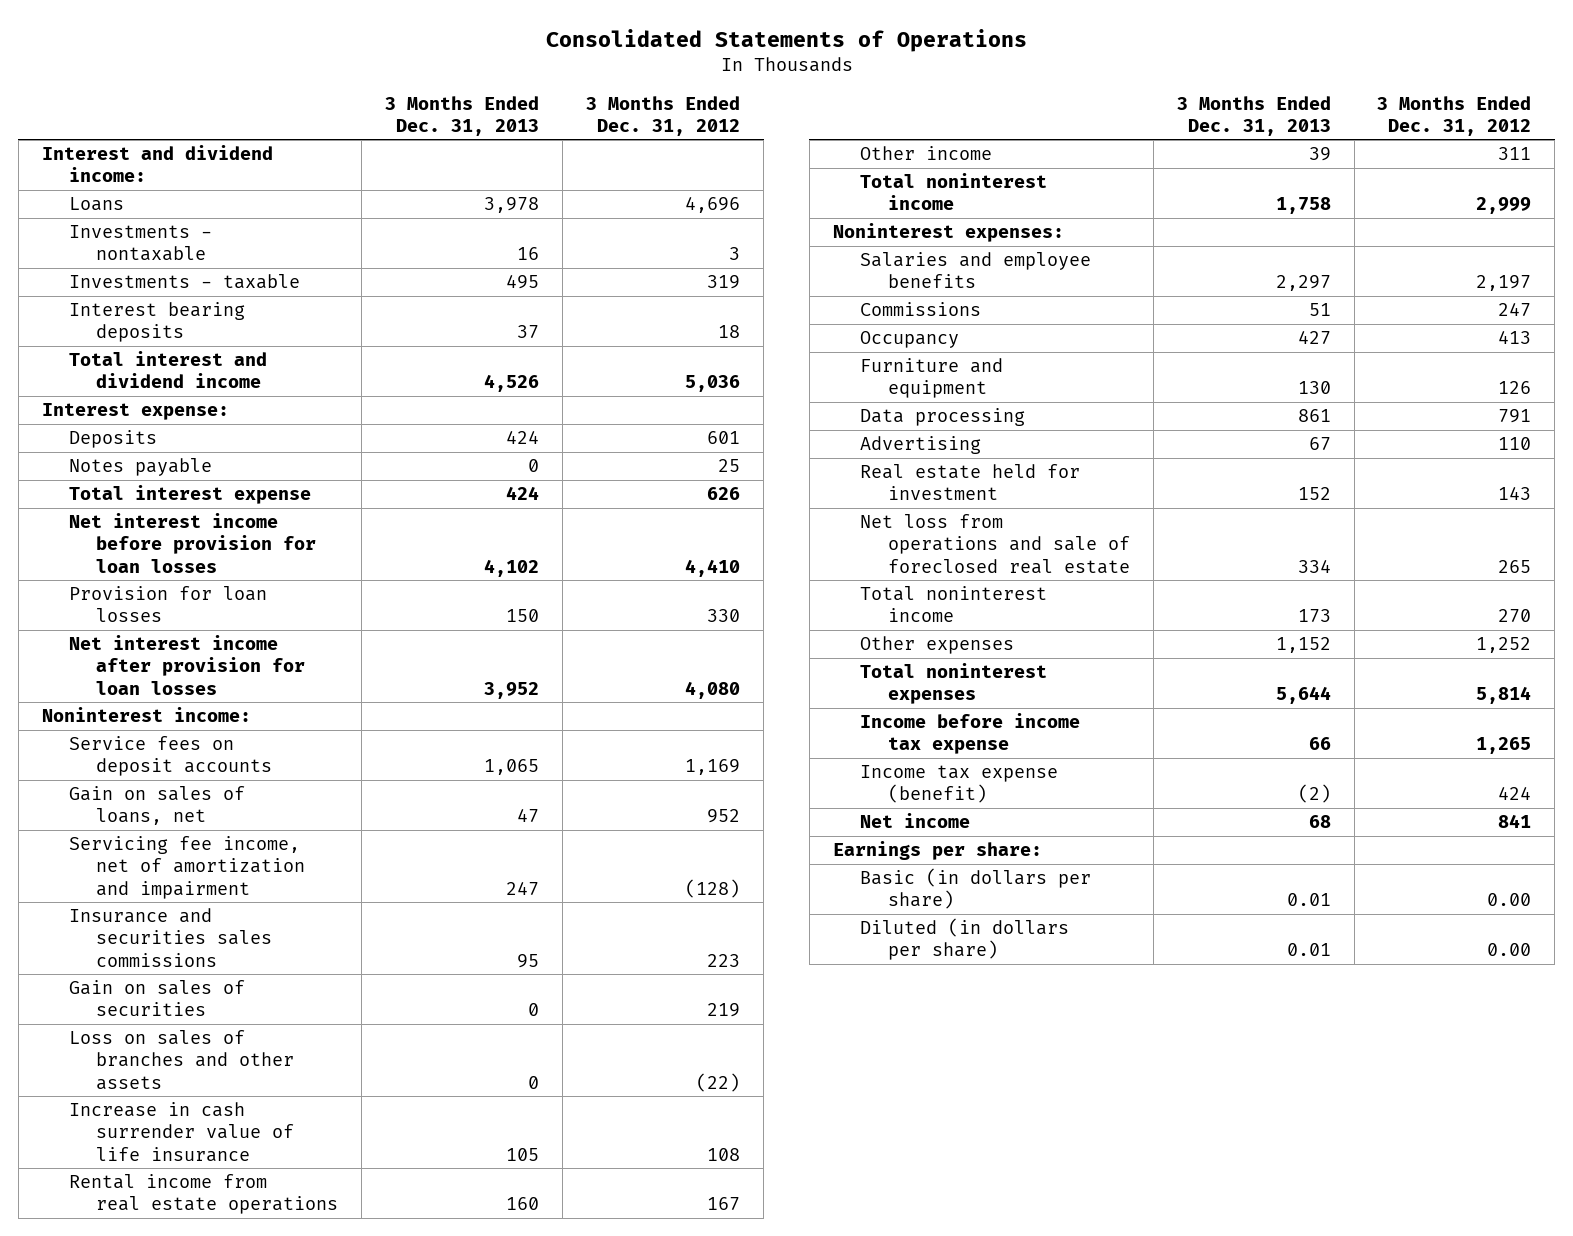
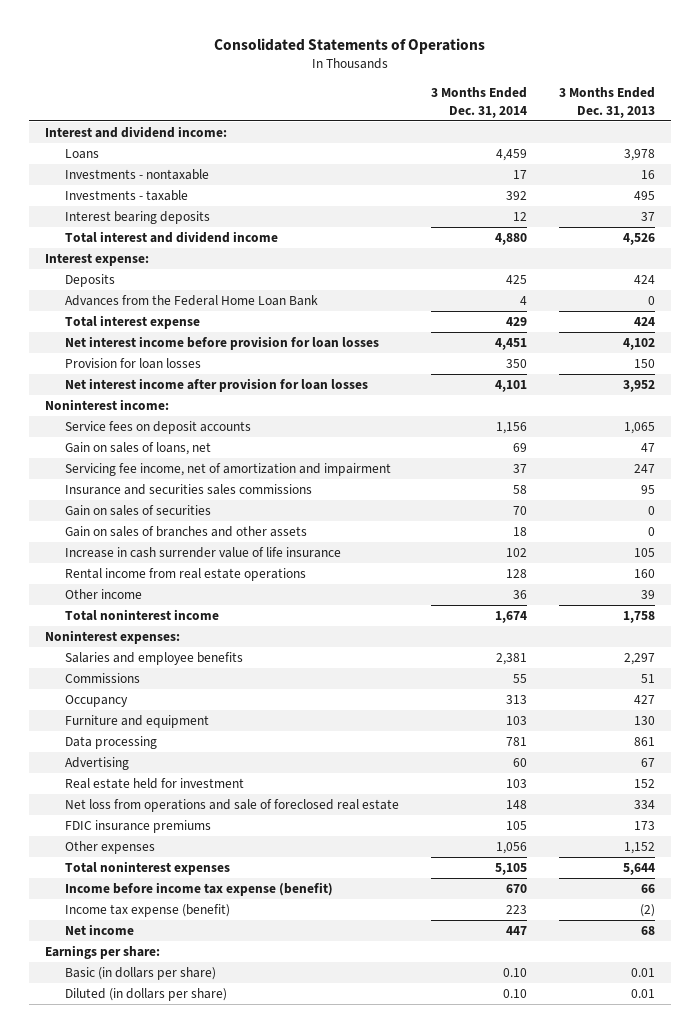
- | 3 Months Ended Dec. 31, 2013 | 3 Months Ended Dec. 31, 2012
+ | 3 Months Ended Dec. 31, 2014 | 3 Months Ended Dec. 31, 2013
- Notes payable | 0 | 25
+ Advances from the Federal Home Loan Bank | 4 | 0
- Loss on sales of branches and other assets | 0 | (22)
+ Gain on sales of branches and other assets | 18 | 0
- Total noninterest income | 173 | 270
+ FDIC insurance premiums | 105 | 173
- Income before income tax expense | 66 | 1,265
+ Income before income tax expense (benefit) | 670 | 66

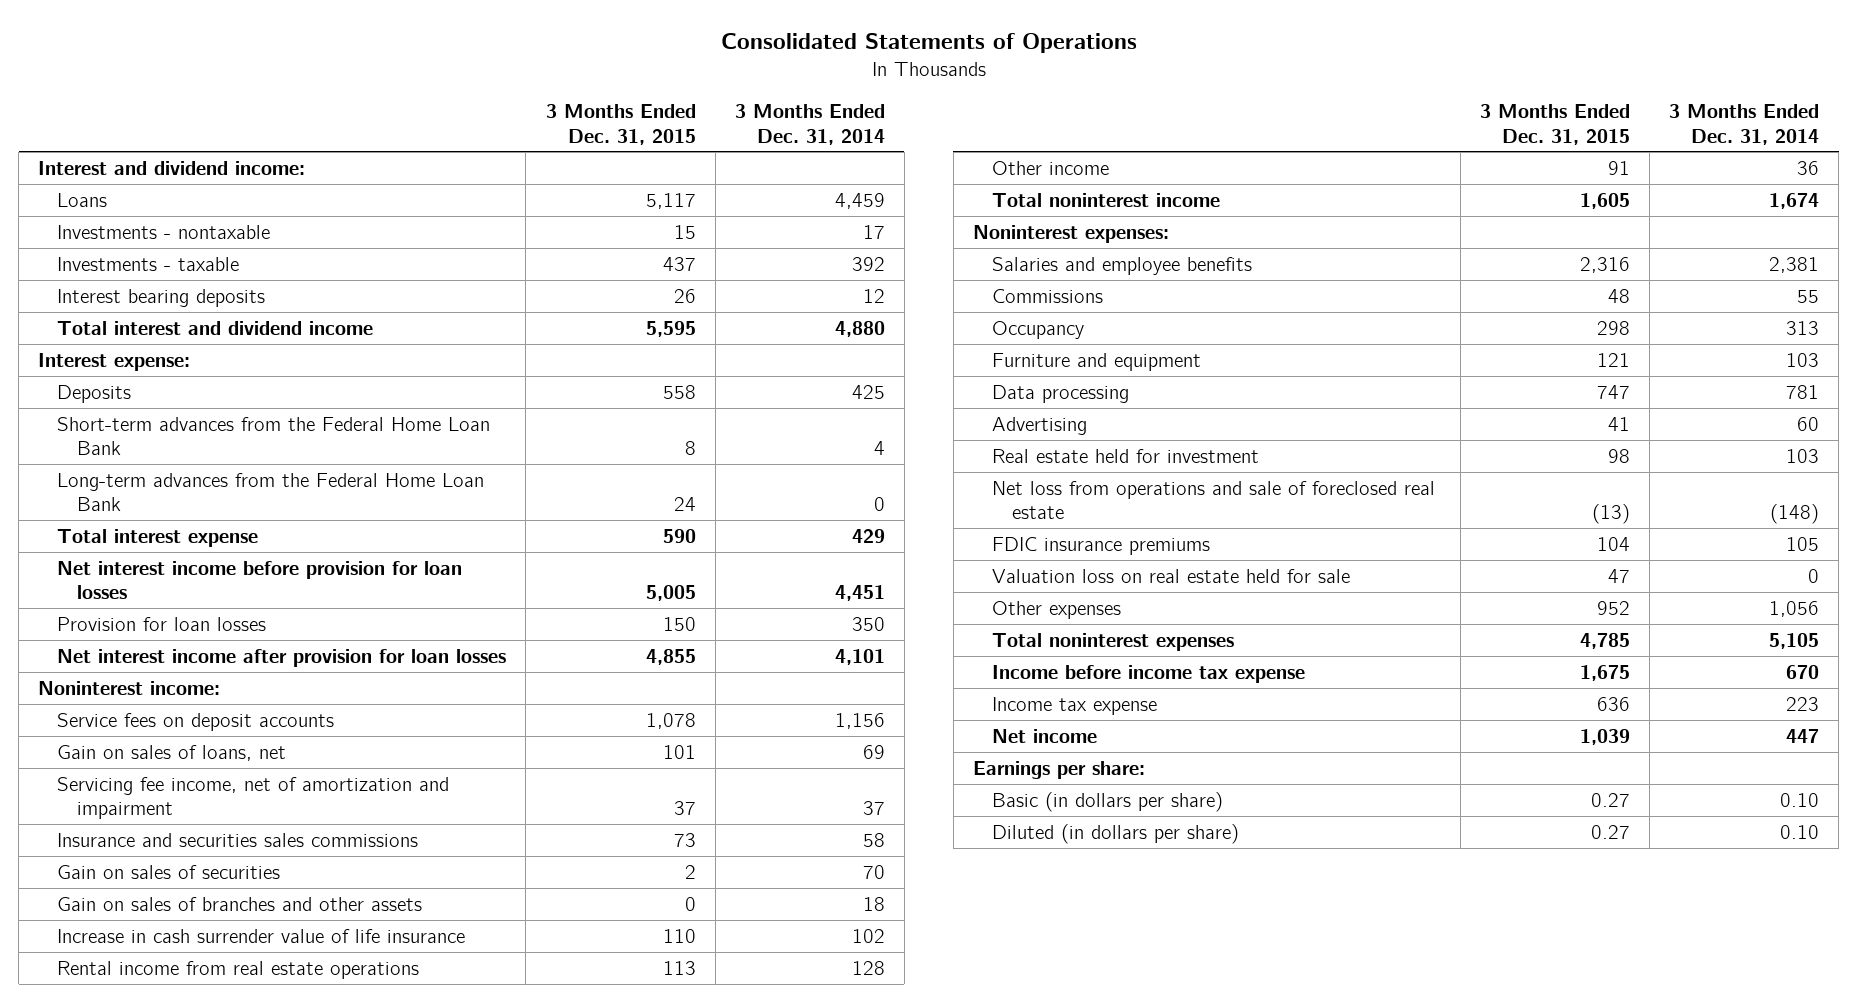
- | 3 Months Ended Dec. 31, 2014 | 3 Months Ended Dec. 31, 2013
+ | 3 Months Ended Dec. 31, 2015 | 3 Months Ended Dec. 31, 2014
- Advances from the Federal Home Loan Bank | 4 | 0
+ Short-term advances from the Federal Home Loan Bank | 8 | 4
+ Long-term advances from the Federal Home Loan Bank | 24 | 0
- Net loss from operations and sale of foreclosed real estate | 148 | 334
+ Net loss from operations and sale of foreclosed real estate | (13) | (148)
+ Valuation loss on real estate held for sale | 47 | 0
- Income before income tax expense (benefit) | 670 | 66
- Income tax expense (benefit) | 223 | (2)
+ Income before income tax expense | 1,675 | 670
+ Income tax expense | 636 | 223

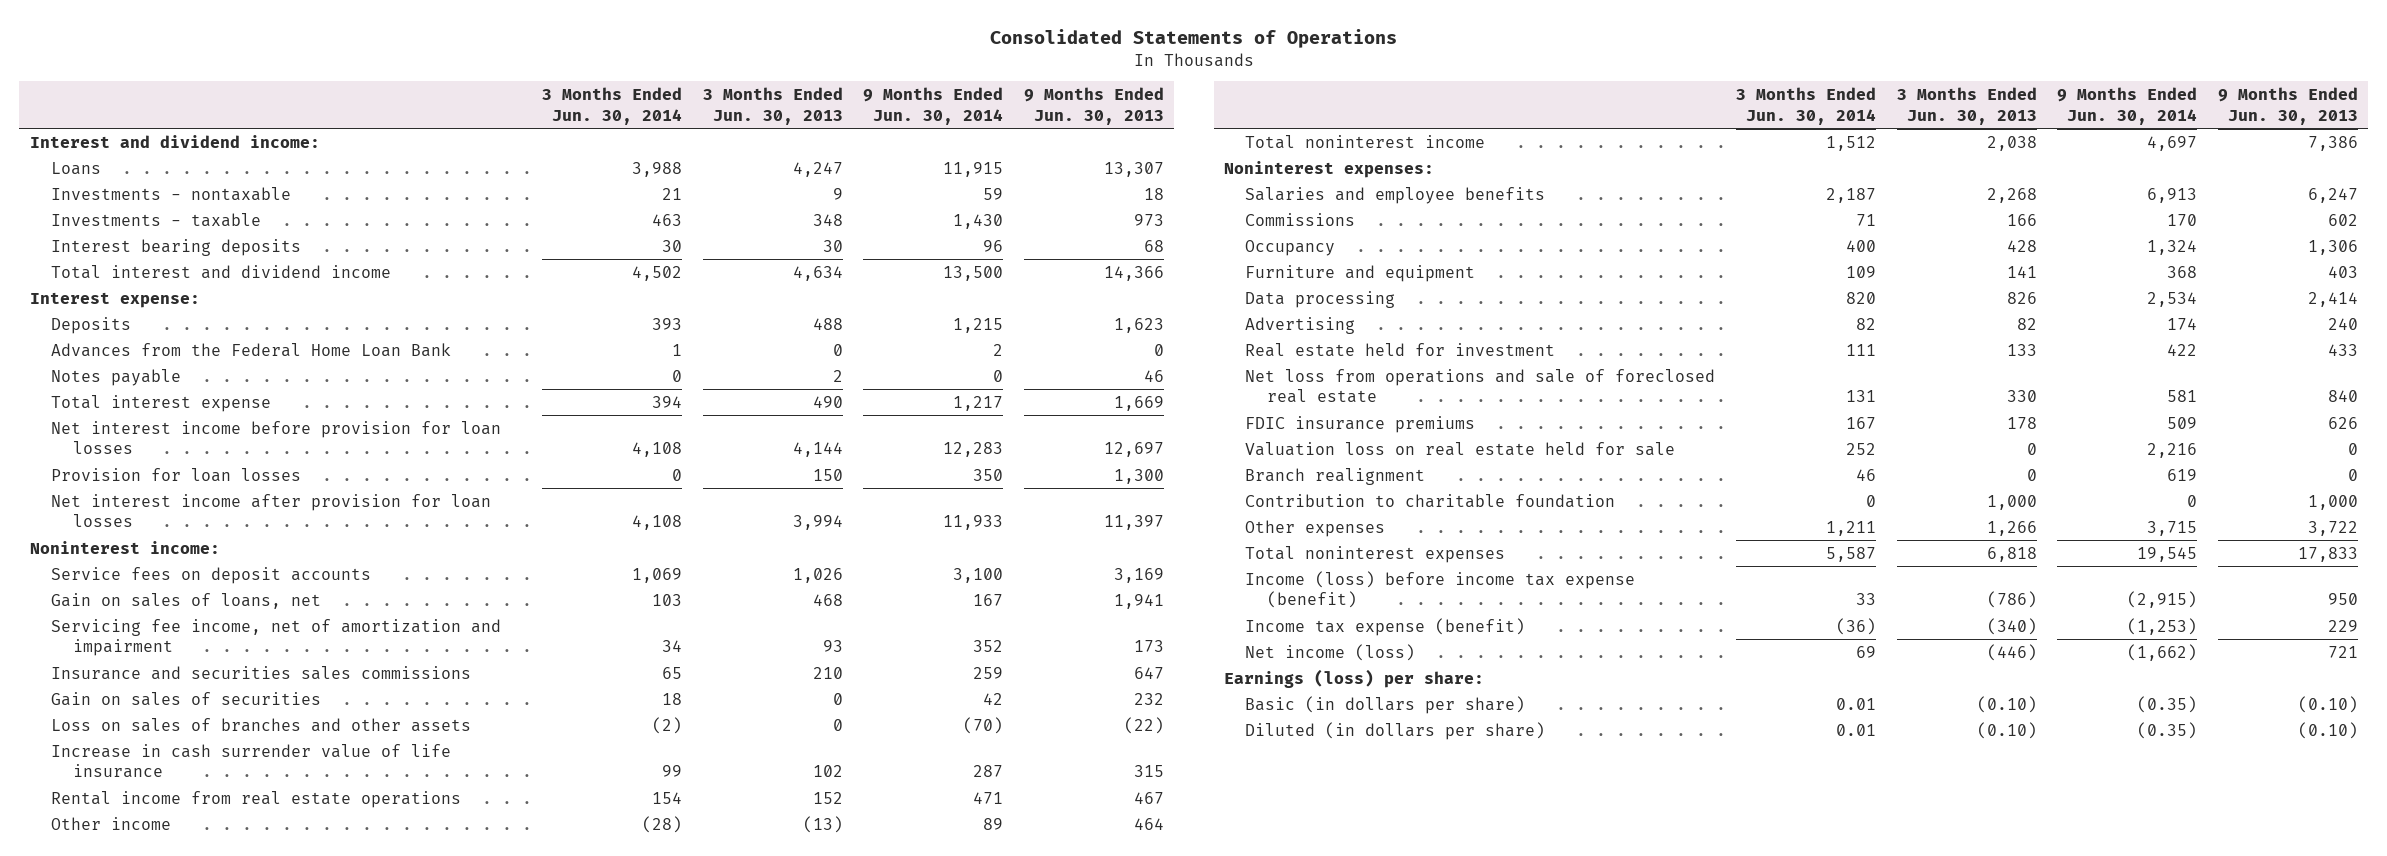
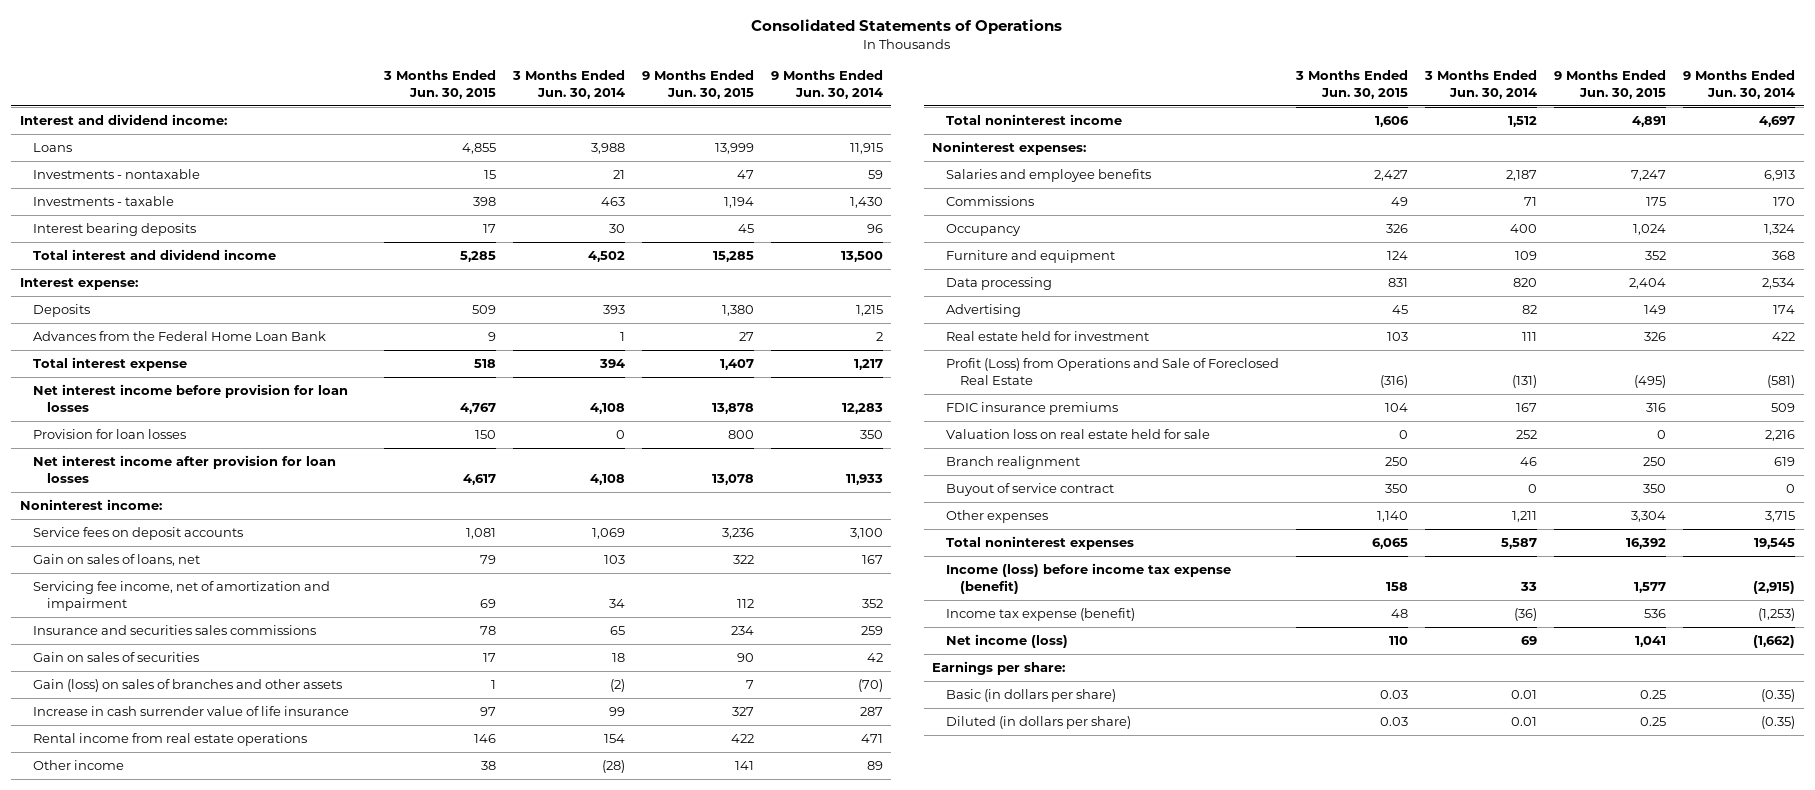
- | 3 Months Ended Jun. 30, 2014 | 3 Months Ended Jun. 30, 2013 | 9 Months Ended Jun. 30, 2014 | 9 Months Ended Jun. 30, 2013
+ | 3 Months Ended Jun. 30, 2015 | 3 Months Ended Jun. 30, 2014 | 9 Months Ended Jun. 30, 2015 | 9 Months Ended Jun. 30, 2014
- Notes payable | 0 | 2 | 0 | 46
- Loss on sales of branches and other assets | (2) | 0 | (70) | (22)
+ Gain (loss) on sales of branches and other assets | 1 | (2) | 7 | (70)
- Net loss from operations and sale of foreclosed real estate | 131 | 330 | 581 | 840
+ Profit (Loss) from Operations and Sale of Foreclosed Real Estate | (316) | (131) | (495) | (581)
- Contribution to charitable foundation | 0 | 1,000 | 0 | 1,000
+ Buyout of service contract | 350 | 0 | 350 | 0
- Earnings (loss) per share:
+ Earnings per share:

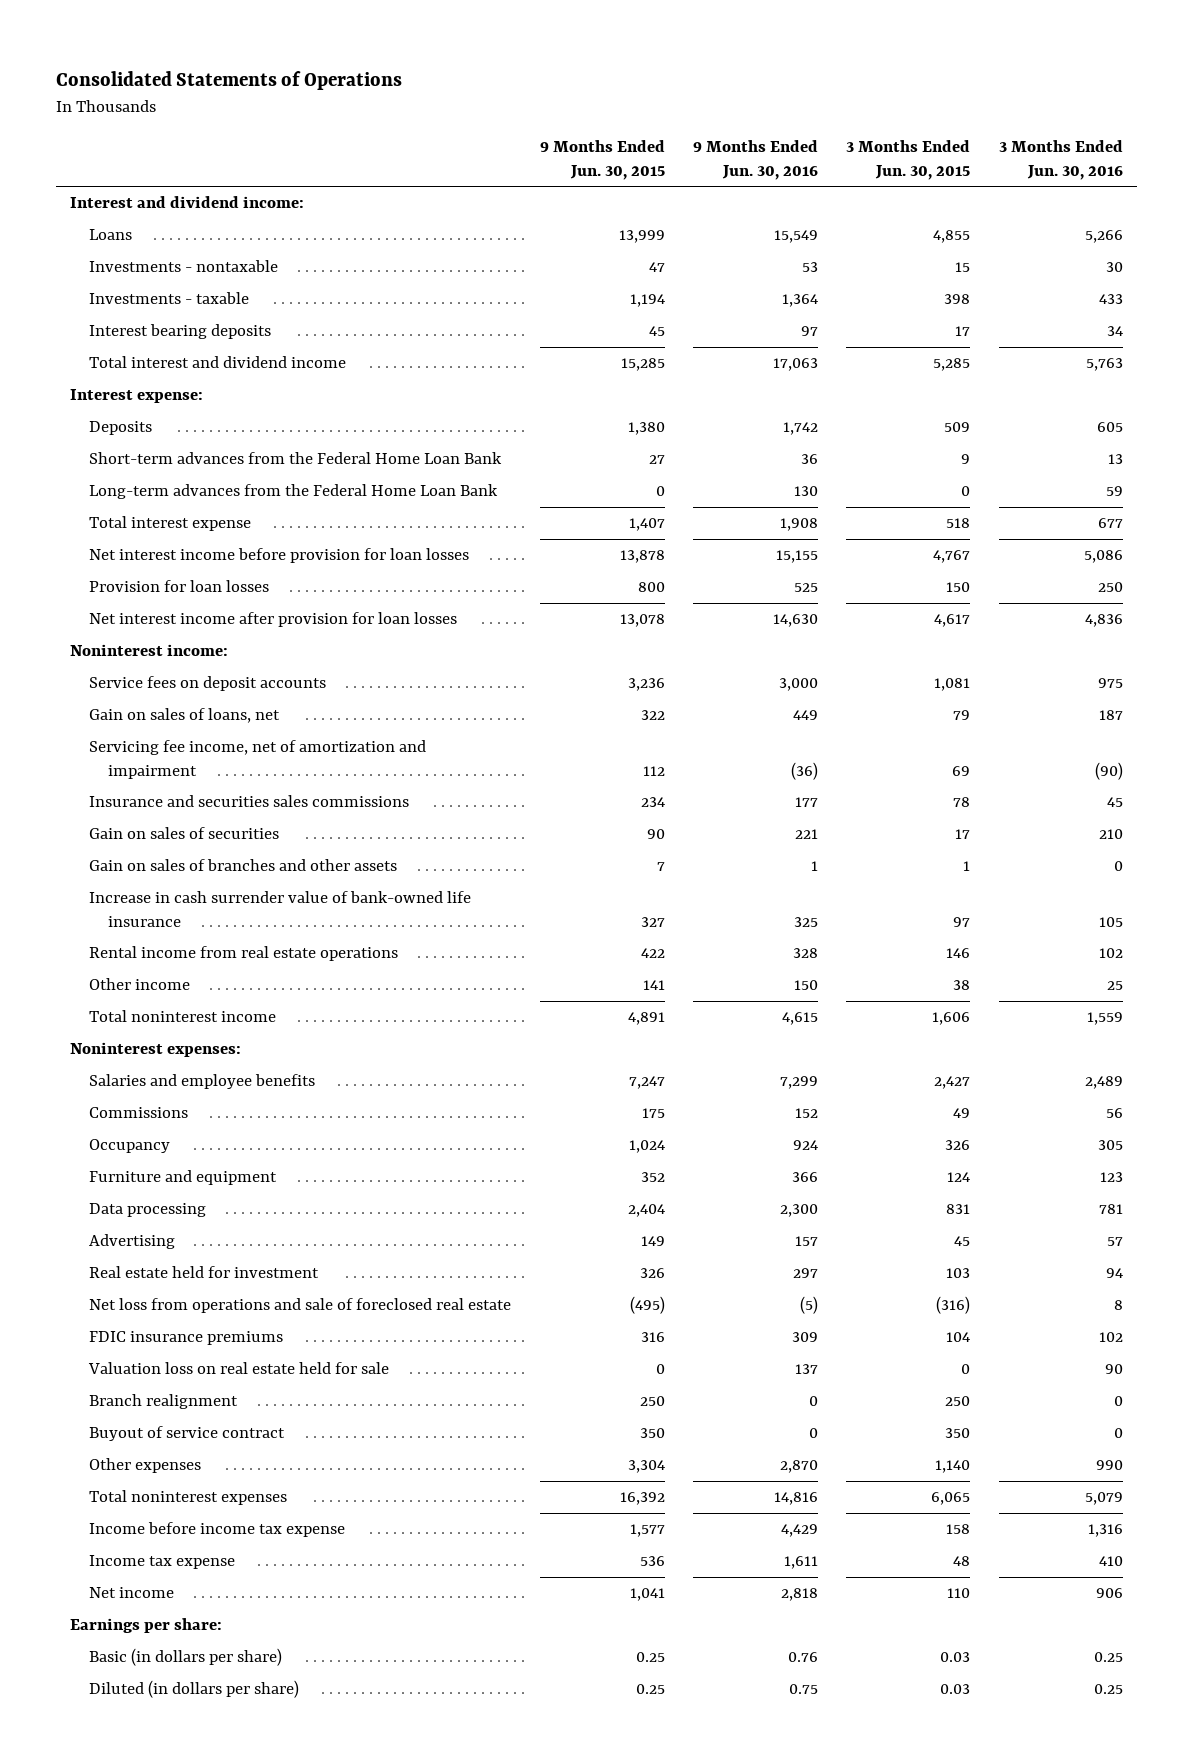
- | 3 Months Ended Jun. 30, 2015 | 3 Months Ended Jun. 30, 2014 | 9 Months Ended Jun. 30, 2015 | 9 Months Ended Jun. 30, 2014
+ | 9 Months Ended Jun. 30, 2015 | 9 Months Ended Jun. 30, 2016 | 3 Months Ended Jun. 30, 2015 | 3 Months Ended Jun. 30, 2016
- Advances from the Federal Home Loan Bank | 9 | 1 | 27 | 2
+ Short-term advances from the Federal Home Loan Bank | 27 | 36 | 9 | 13
+ Long-term advances from the Federal Home Loan Bank | 0 | 130 | 0 | 59
- Gain (loss) on sales of branches and other assets | 1 | (2) | 7 | (70)
- Increase in cash surrender value of life insurance | 97 | 99 | 327 | 287
+ Gain on sales of branches and other assets | 7 | 1 | 1 | 0
+ Increase in cash surrender value of bank-owned life insurance | 327 | 325 | 97 | 105
- Profit (Loss) from Operations and Sale of Foreclosed Real Estate | (316) | (131) | (495) | (581)
+ Net loss from operations and sale of foreclosed real estate | (495) | (5) | (316) | 8
- Income (loss) before income tax expense (benefit) | 158 | 33 | 1,577 | (2,915)
- Income tax expense (benefit) | 48 | (36) | 536 | (1,253)
- Net income (loss) | 110 | 69 | 1,041 | (1,662)
+ Income before income tax expense | 1,577 | 4,429 | 158 | 1,316
+ Income tax expense | 536 | 1,611 | 48 | 410
+ Net income | 1,041 | 2,818 | 110 | 906

